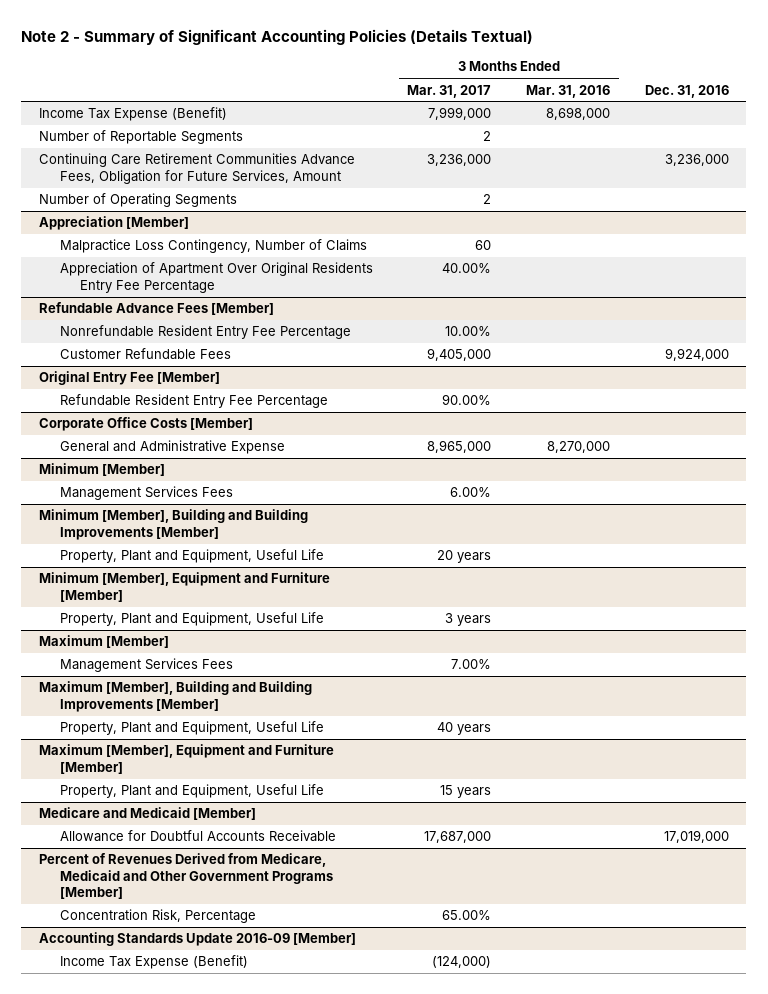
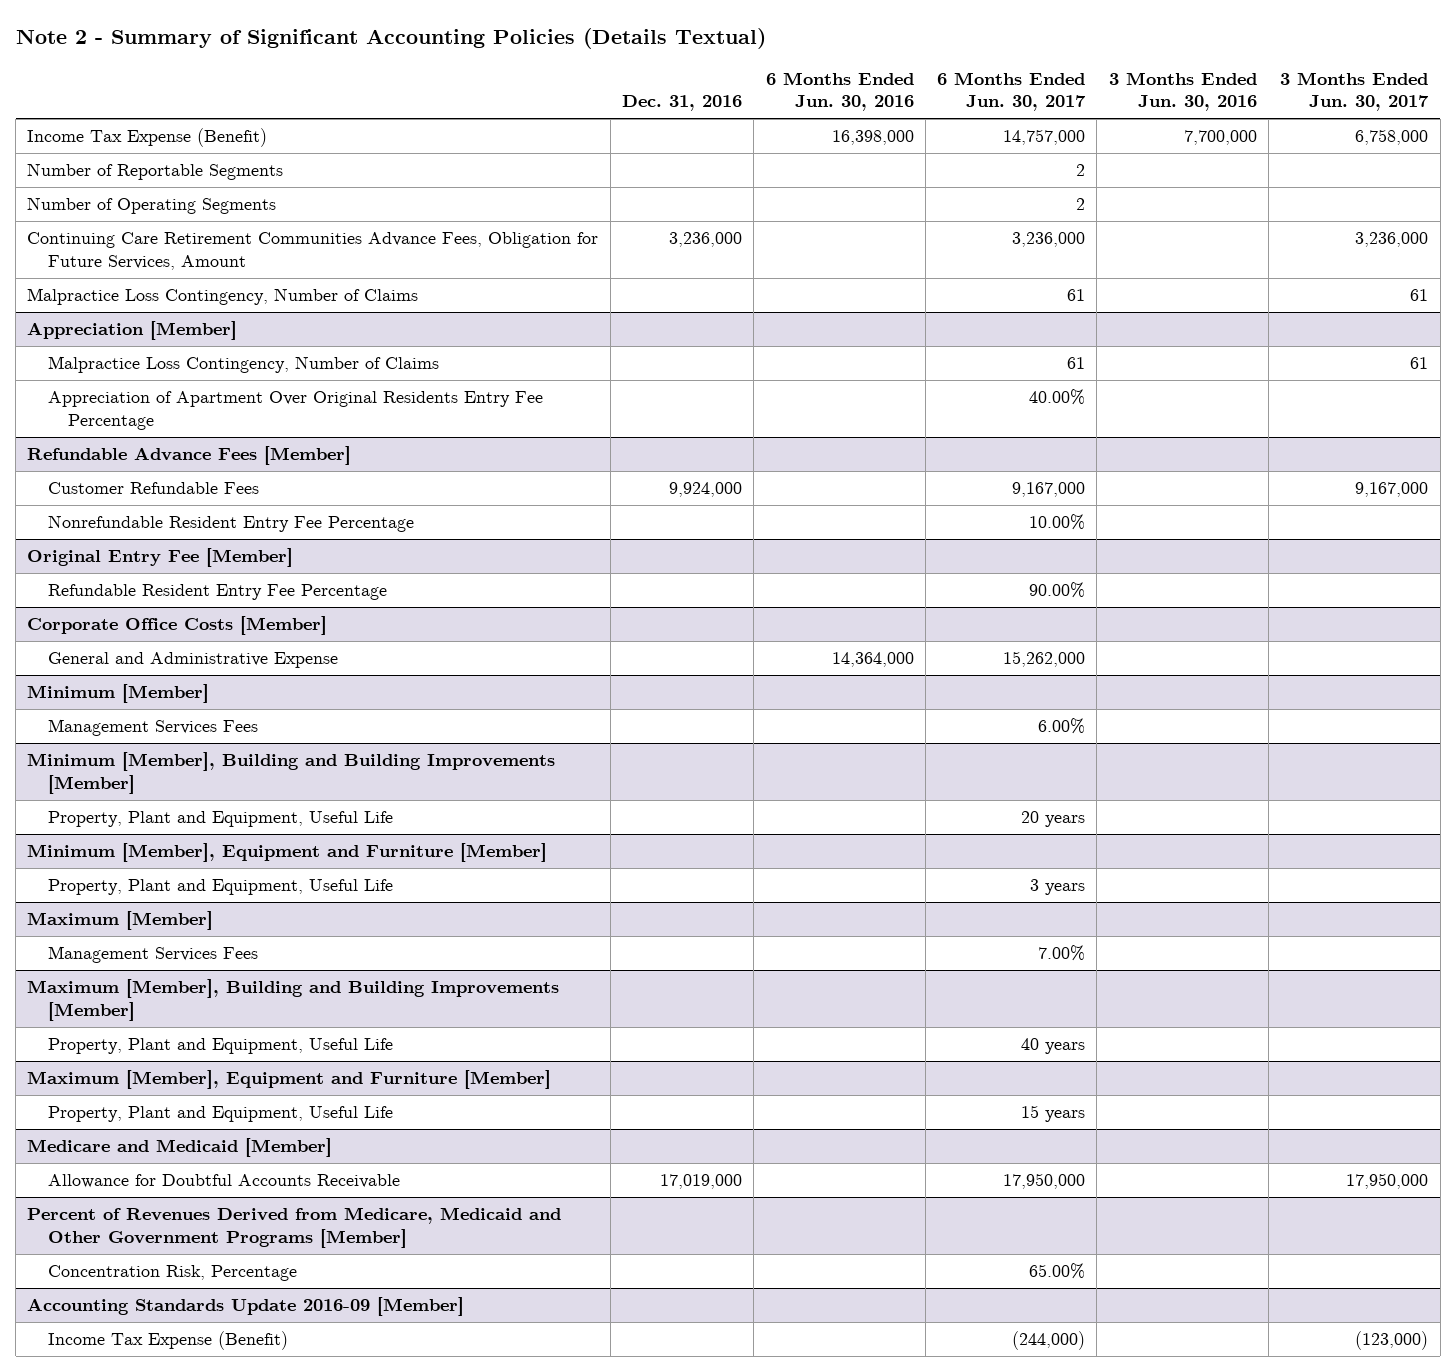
- | 3 Months Ended Mar. 31, 2017 | 3 Months Ended Mar. 31, 2016 | Dec. 31, 2016
+ | Dec. 31, 2016 | 6 Months Ended Jun. 30, 2016 | 6 Months Ended Jun. 30, 2017 | 3 Months Ended Jun. 30, 2016 | 3 Months Ended Jun. 30, 2017
moved down: Continuing Care Retirement Communities Advance Fees, Obligation for Future Services, Amount | 3,236,000 | | 3,236,000 | | 3,236,000
+ Malpractice Loss Contingency, Number of Claims | | | 61 | | 61
@ Refundable Advance Fees [Member]
moved down: Nonrefundable Resident Entry Fee Percentage | | | 10.00% | |

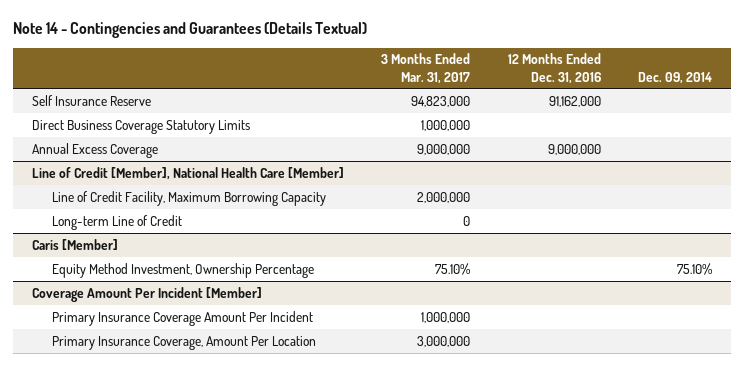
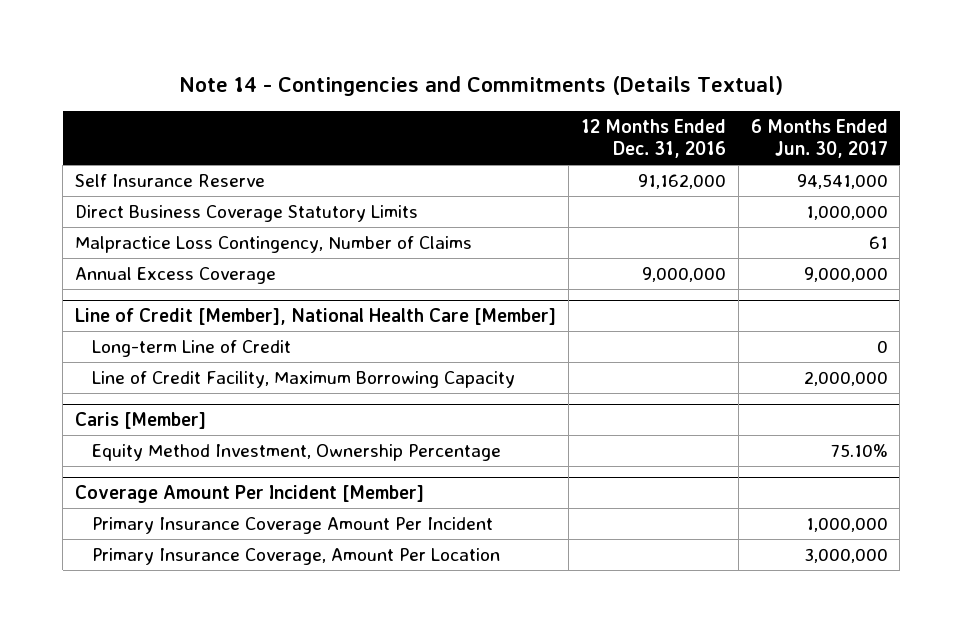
- Note 14 - Contingencies and Guarantees (Details Textual)
+ Note 14 - Contingencies and Commitments (Details Textual)
- | 3 Months Ended Mar. 31, 2017 | 12 Months Ended Dec. 31, 2016 | Dec. 09, 2014
+ | 12 Months Ended Dec. 31, 2016 | 6 Months Ended Jun. 30, 2017
+ Malpractice Loss Contingency, Number of Claims | | 61
@ Line of Credit [Member], National Health Care [Member]
moved down: Line of Credit Facility, Maximum Borrowing Capacity | | 2,000,000

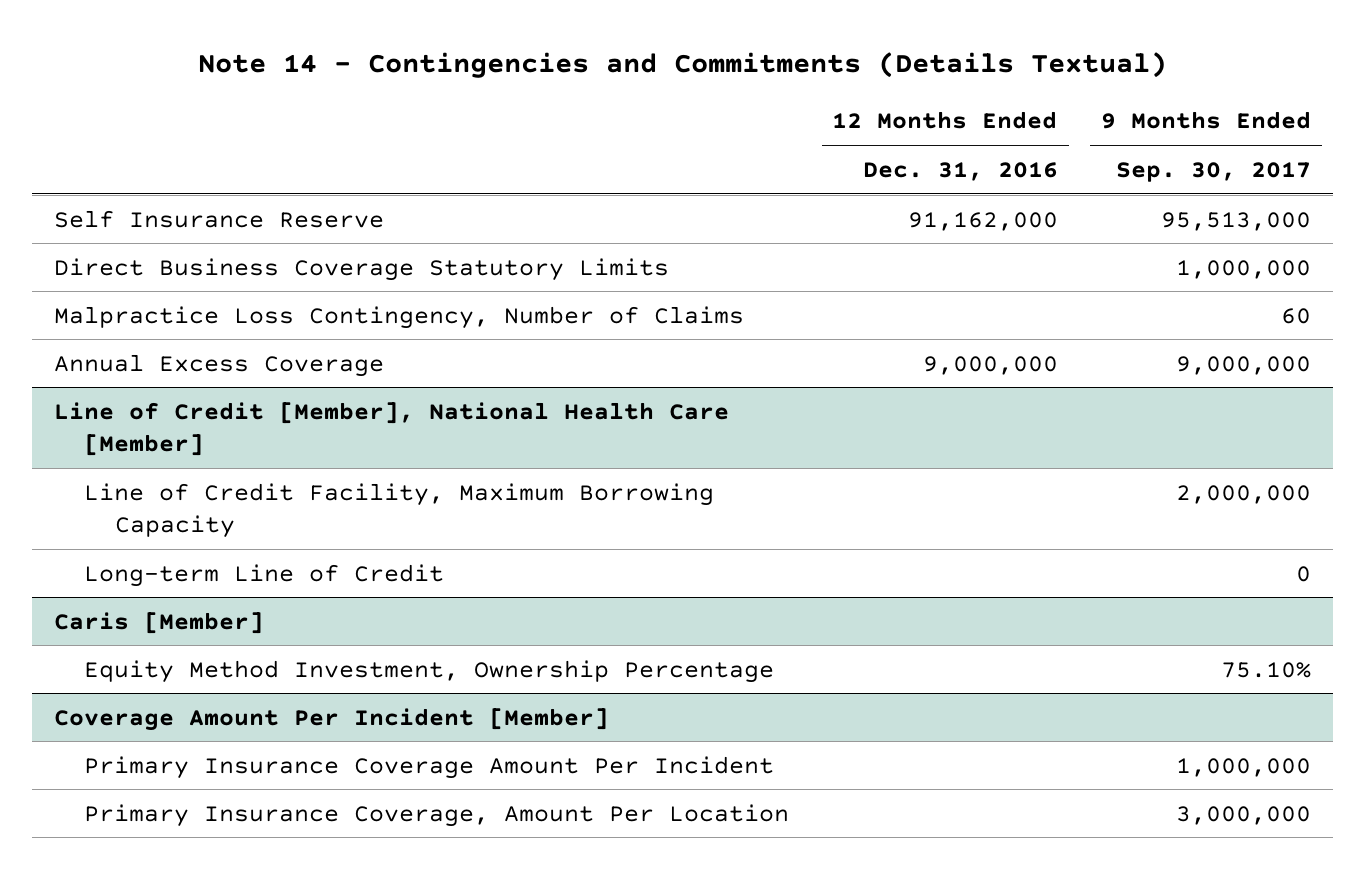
- | 12 Months Ended Dec. 31, 2016 | 6 Months Ended Jun. 30, 2017
+ | 12 Months Ended Dec. 31, 2016 | 9 Months Ended Sep. 30, 2017
@ Line of Credit [Member], National Health Care [Member]
moved down: Long-term Line of Credit | | 0

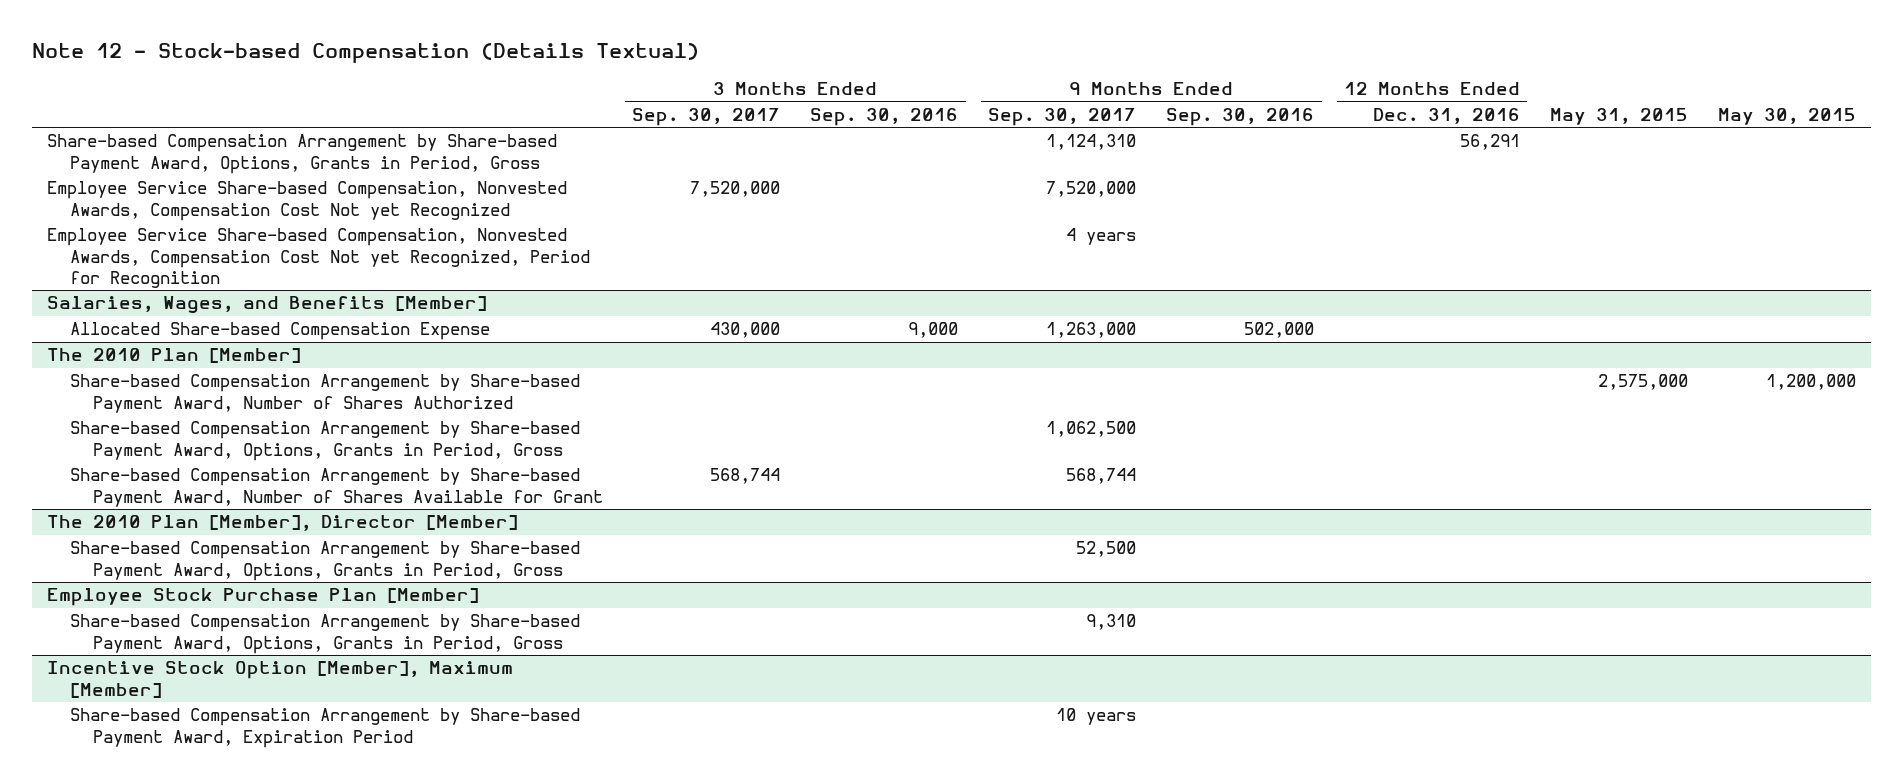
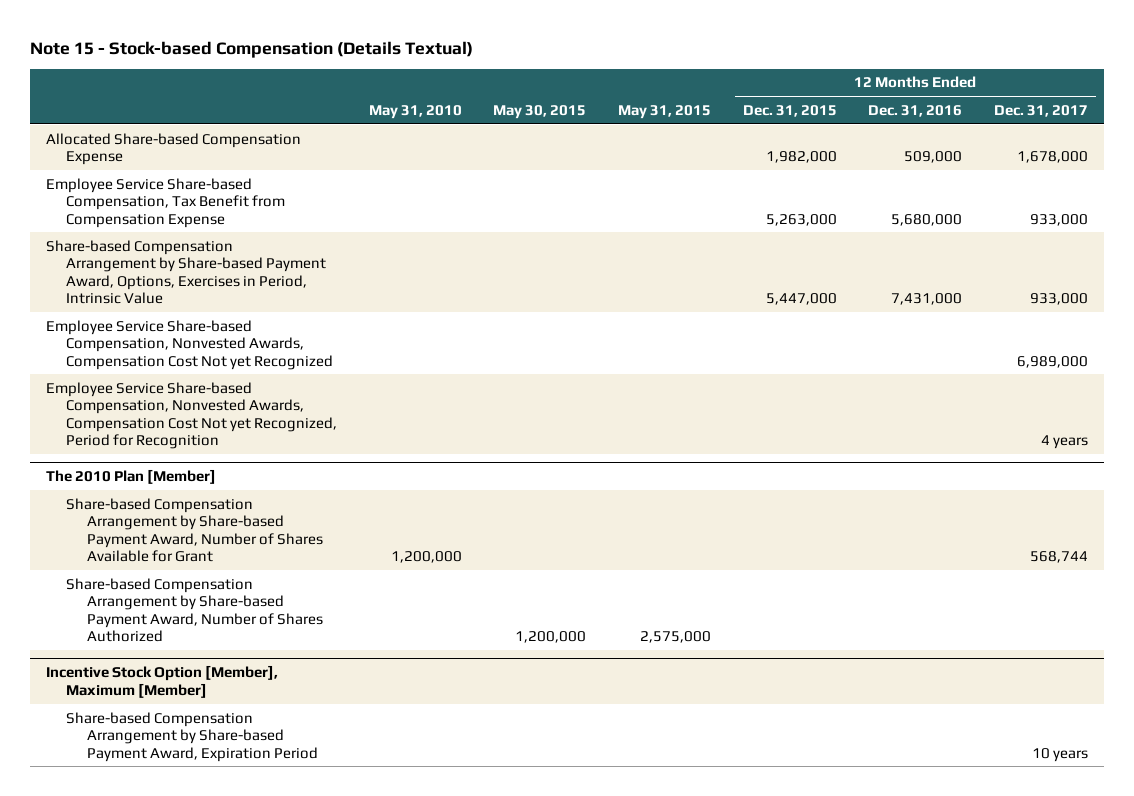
- Note 12 - Stock-based Compensation (Details Textual)
+ Note 15 - Stock-based Compensation (Details Textual)
- | 3 Months Ended Sep. 30, 2017 | 3 Months Ended Sep. 30, 2016 | 9 Months Ended Sep. 30, 2017 | 9 Months Ended Sep. 30, 2016 | 12 Months Ended Dec. 31, 2016 | May 31, 2015 | May 30, 2015
+ | May 31, 2010 | May 30, 2015 | May 31, 2015 | 12 Months Ended Dec. 31, 2015 | 12 Months Ended Dec. 31, 2016 | 12 Months Ended Dec. 31, 2017
- Share-based Compensation Arrangement by Share-based Payment Award, Options, Grants in Period, Gross | | | 1,124,310 | | 56,291 | |
+ Allocated Share-based Compensation Expense | | | | 1,982,000 | 509,000 | 1,678,000
+ Employee Service Share-based Compensation, Tax Benefit from Compensation Expense | | | | 5,263,000 | 5,680,000 | 933,000
+ Share-based Compensation Arrangement by Share-based Payment Award, Options, Exercises in Period, Intrinsic Value | | | | 5,447,000 | 7,431,000 | 933,000
- Salaries, Wages, and Benefits [Member]
- Allocated Share-based Compensation Expense | 430,000 | 9,000 | 1,263,000 | 502,000 | | |
@ The 2010 Plan [Member]
- Share-based Compensation Arrangement by Share-based Payment Award, Options, Grants in Period, Gross | | | 1,062,500 | | | |
- The 2010 Plan [Member], Director [Member]
- Share-based Compensation Arrangement by Share-based Payment Award, Options, Grants in Period, Gross | | | 52,500 | | | |
- Employee Stock Purchase Plan [Member]
- Share-based Compensation Arrangement by Share-based Payment Award, Options, Grants in Period, Gross | | | 9,310 | | | |
@ The 2010 Plan [Member]
moved down: Share-based Compensation Arrangement by Share-based Payment Award, Number of Shares Authorized | | 1,200,000 | 2,575,000 | | |

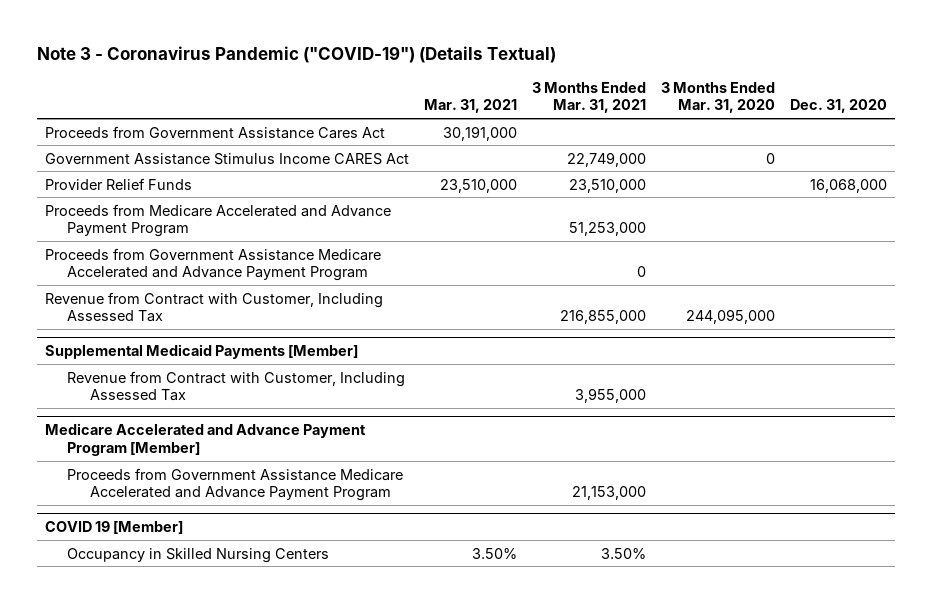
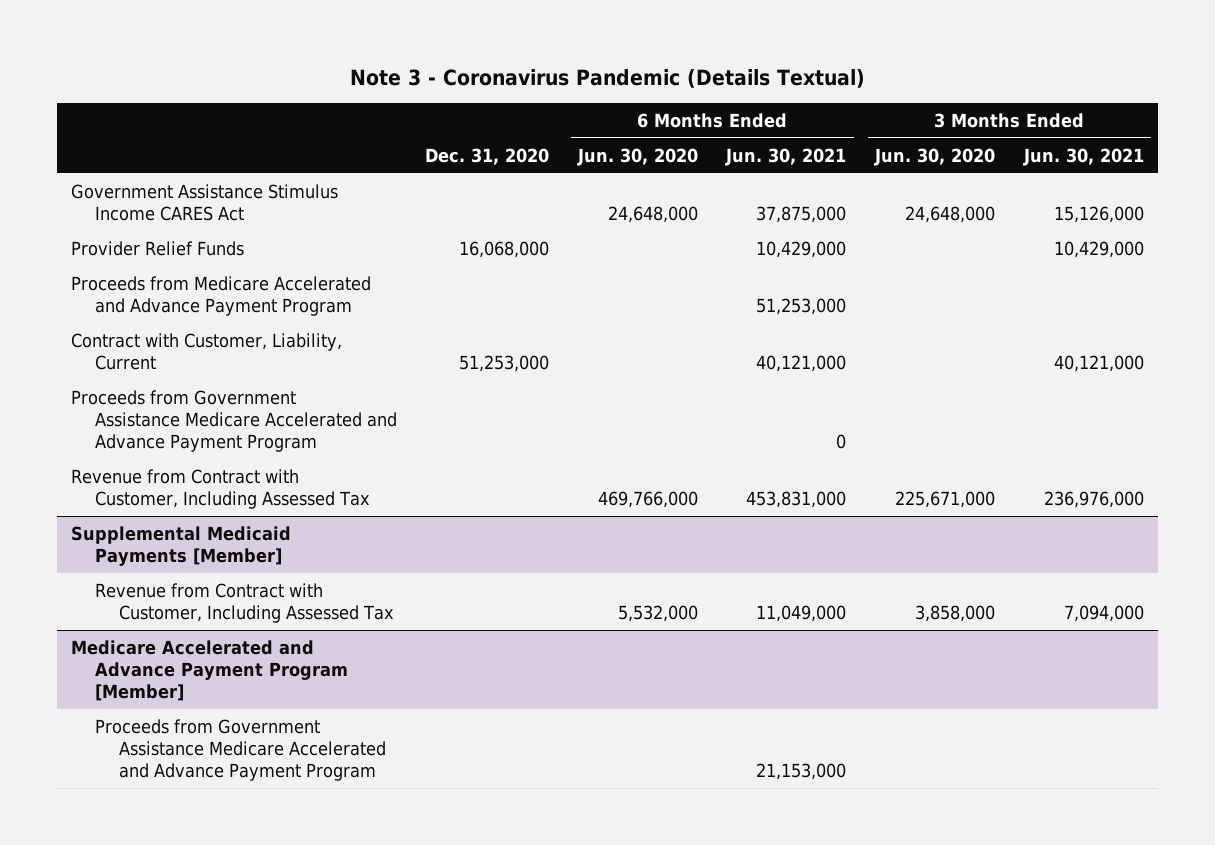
- Note 3 - Coronavirus Pandemic ("COVID-19") (Details Textual)
+ Note 3 - Coronavirus Pandemic (Details Textual)
- | Mar. 31, 2021 | 3 Months Ended Mar. 31, 2021 | 3 Months Ended Mar. 31, 2020 | Dec. 31, 2020
+ | Dec. 31, 2020 | 6 Months Ended Jun. 30, 2020 | 6 Months Ended Jun. 30, 2021 | 3 Months Ended Jun. 30, 2020 | 3 Months Ended Jun. 30, 2021
- Proceeds from Government Assistance Cares Act | 30,191,000 | | |
+ Contract with Customer, Liability, Current | 51,253,000 | | 40,121,000 | | 40,121,000
- COVID 19 [Member]
- Occupancy in Skilled Nursing Centers | 3.50% | 3.50% | |

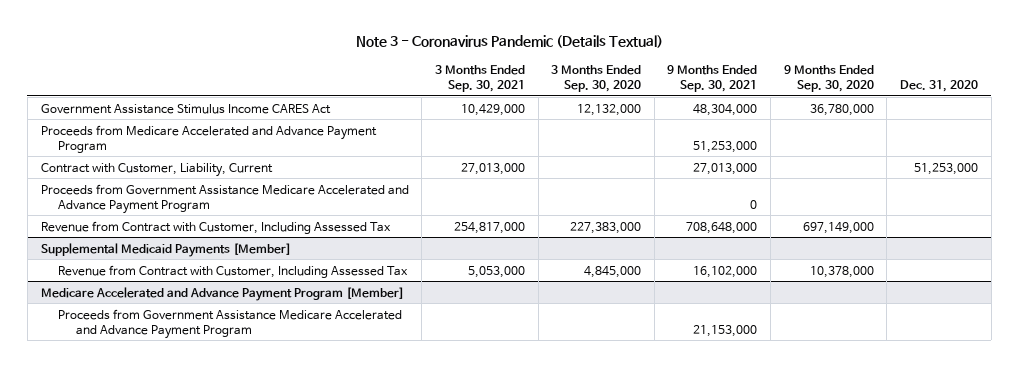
- | Dec. 31, 2020 | 6 Months Ended Jun. 30, 2020 | 6 Months Ended Jun. 30, 2021 | 3 Months Ended Jun. 30, 2020 | 3 Months Ended Jun. 30, 2021
+ | 3 Months Ended Sep. 30, 2021 | 3 Months Ended Sep. 30, 2020 | 9 Months Ended Sep. 30, 2021 | 9 Months Ended Sep. 30, 2020 | Dec. 31, 2020
- Provider Relief Funds | 16,068,000 | | 10,429,000 | | 10,429,000

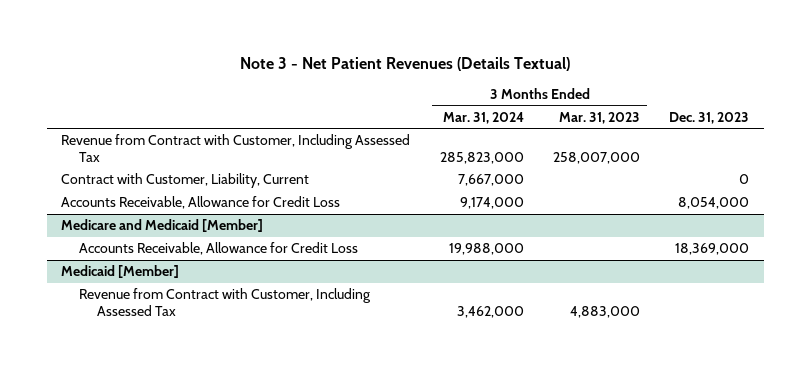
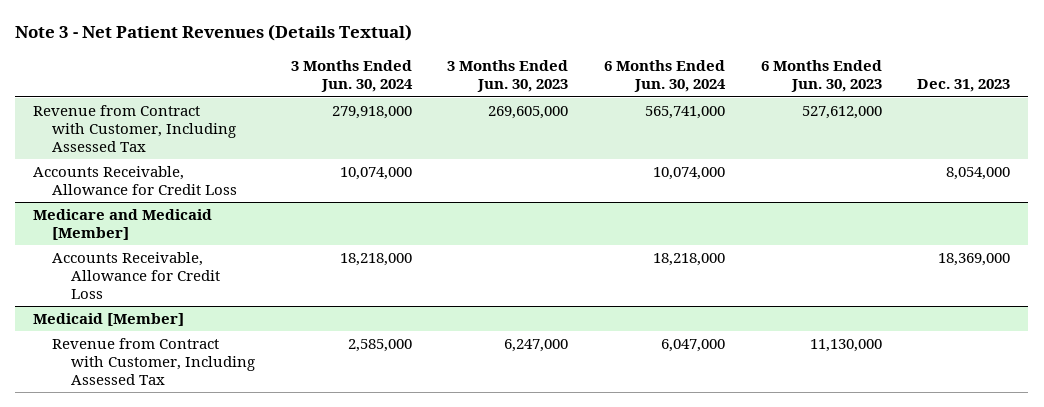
- | 3 Months Ended Mar. 31, 2024 | 3 Months Ended Mar. 31, 2023 | Dec. 31, 2023
+ | 3 Months Ended Jun. 30, 2024 | 3 Months Ended Jun. 30, 2023 | 6 Months Ended Jun. 30, 2024 | 6 Months Ended Jun. 30, 2023 | Dec. 31, 2023
- Contract with Customer, Liability, Current | 7,667,000 | | 0

